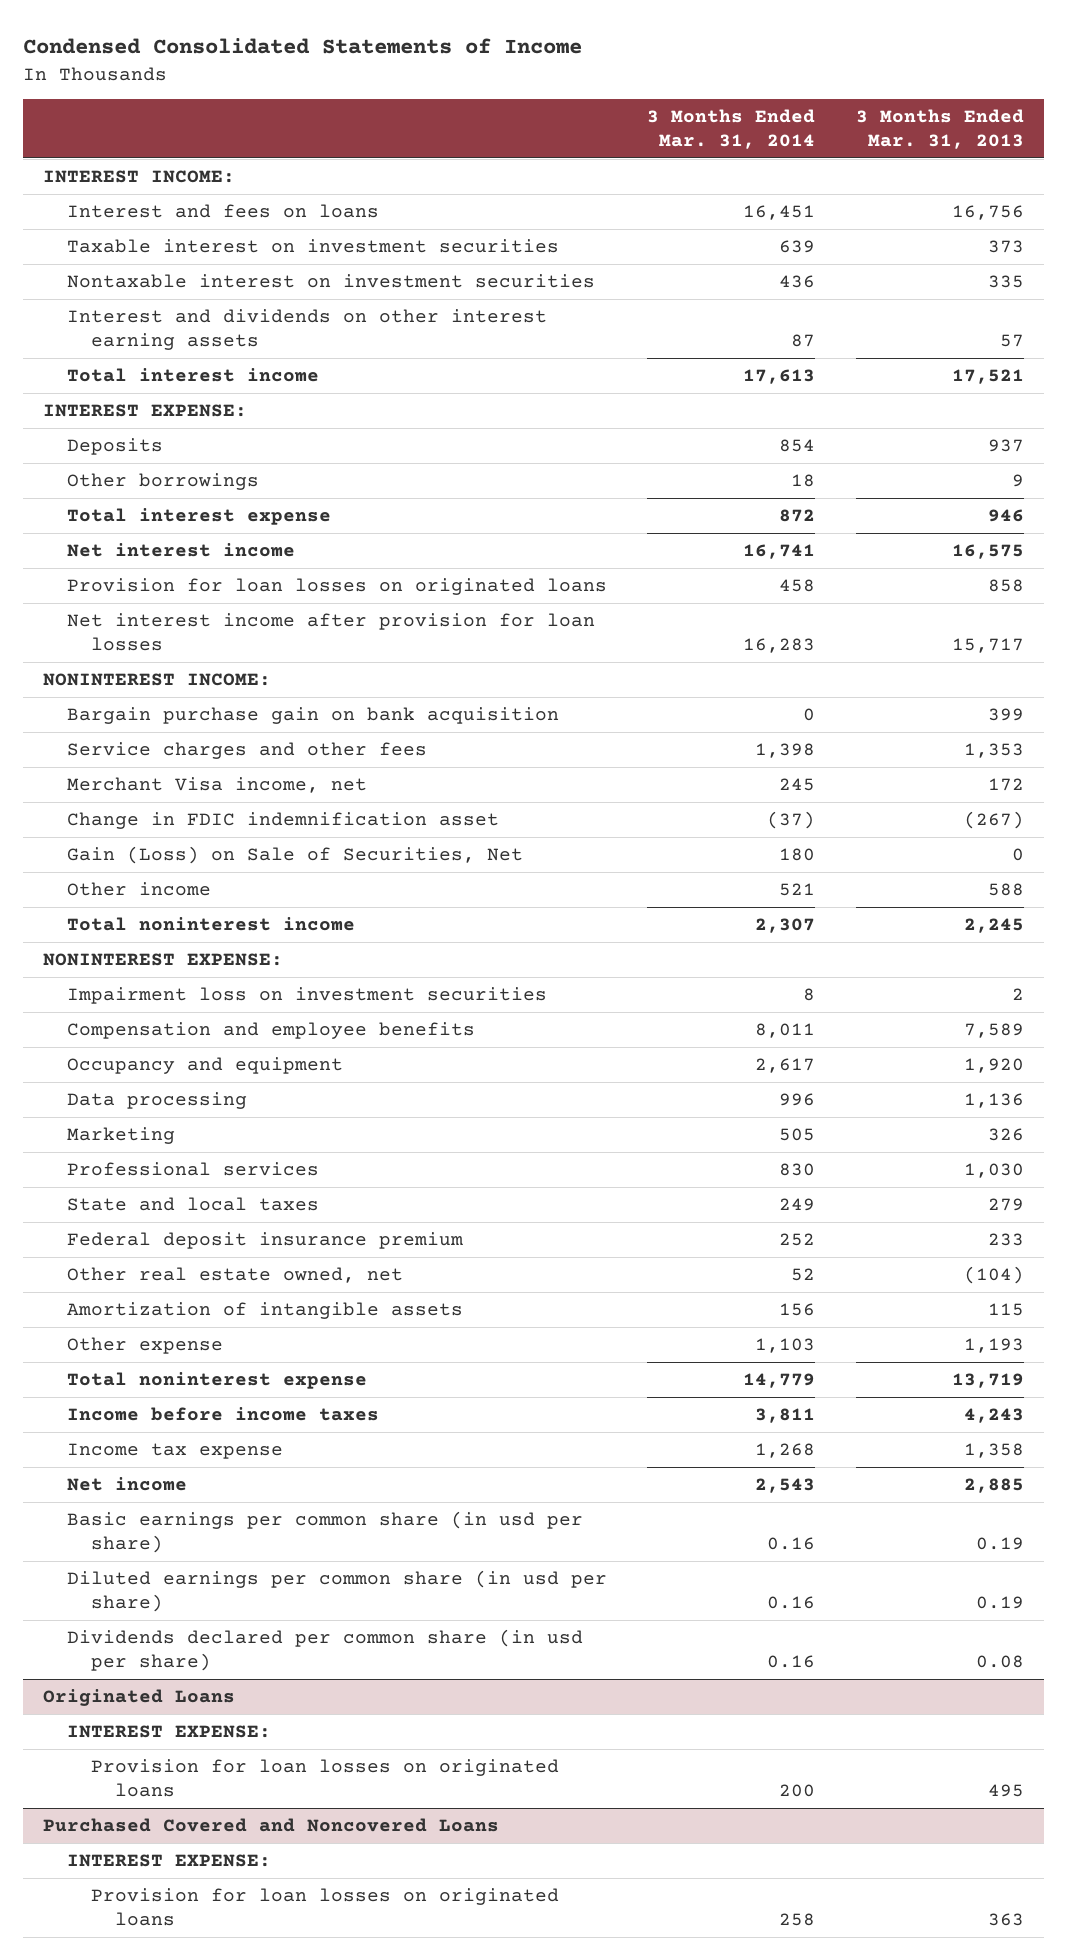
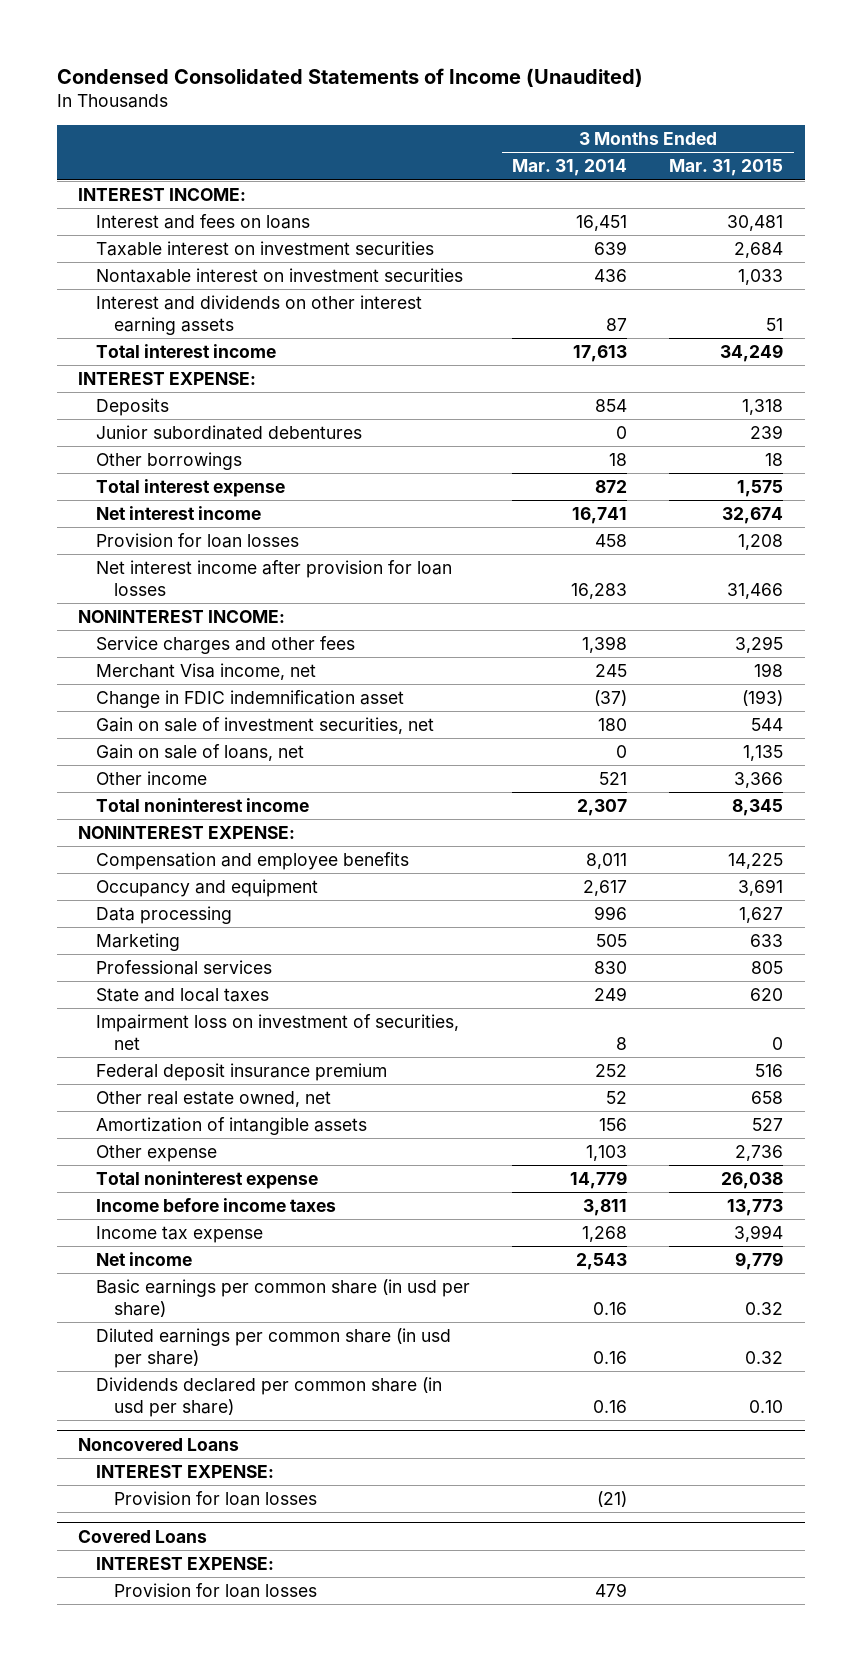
- Condensed Consolidated Statements of Income
+ Condensed Consolidated Statements of Income (Unaudited)
- | 3 Months Ended Mar. 31, 2014 | 3 Months Ended Mar. 31, 2013
+ | 3 Months Ended Mar. 31, 2014 | 3 Months Ended Mar. 31, 2015
+ Junior subordinated debentures | 0 | 239
- Provision for loan losses on originated loans | 458 | 858
+ Provision for loan losses | 458 | 1,208
- Bargain purchase gain on bank acquisition | 0 | 399
- Gain (Loss) on Sale of Securities, Net | 180 | 0
+ Gain on sale of investment securities, net | 180 | 544
+ Gain on sale of loans, net | 0 | 1,135
- Impairment loss on investment securities | 8 | 2
+ Impairment loss on investment of securities, net | 8 | 0
- Originated Loans
+ Noncovered Loans
- Provision for loan losses on originated loans | 200 | 495
- Purchased Covered and Noncovered Loans
+ Provision for loan losses | (21) |
+ Covered Loans
- Provision for loan losses on originated loans | 258 | 363
+ Provision for loan losses | 479 |

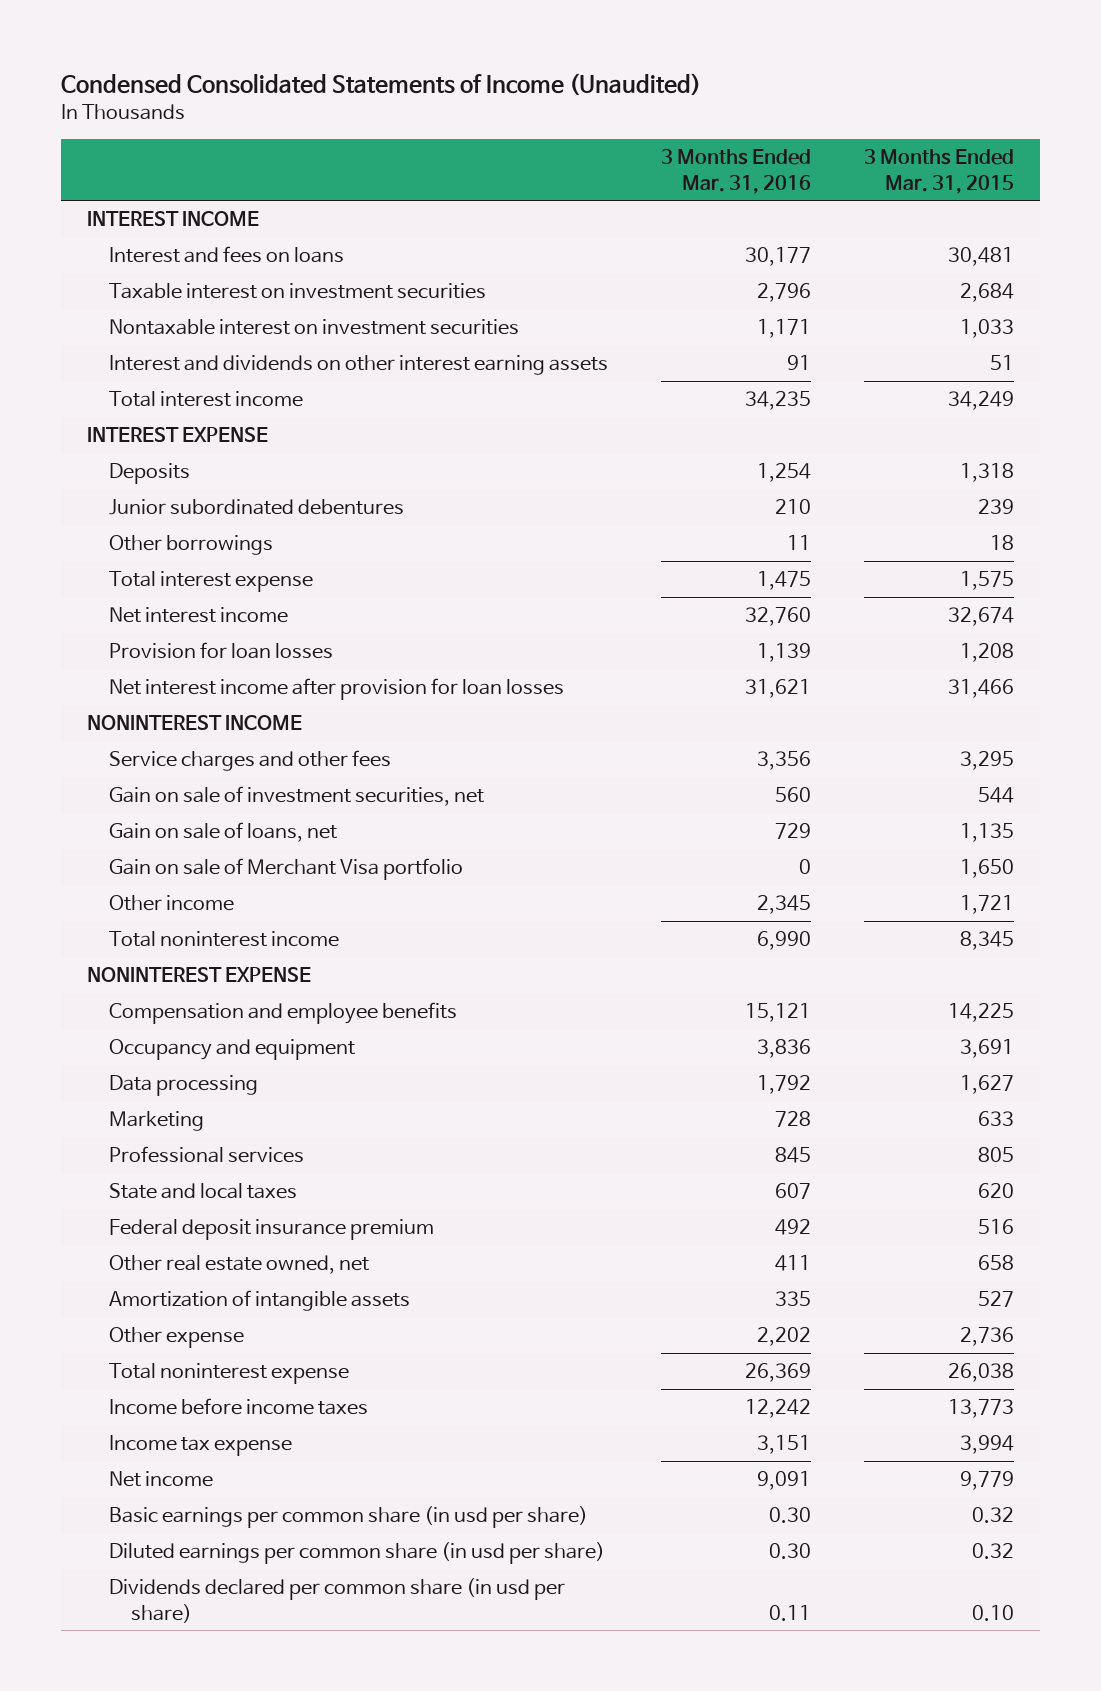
- | 3 Months Ended Mar. 31, 2014 | 3 Months Ended Mar. 31, 2015
+ | 3 Months Ended Mar. 31, 2016 | 3 Months Ended Mar. 31, 2015
- INTEREST INCOME:
+ INTEREST INCOME
- INTEREST EXPENSE:
+ INTEREST EXPENSE
- NONINTEREST INCOME:
+ NONINTEREST INCOME
- Merchant Visa income, net | 245 | 198
- Change in FDIC indemnification asset | (37) | (193)
- Other income | 521 | 3,366
+ Gain on sale of Merchant Visa portfolio | 0 | 1,650
+ Other income | 2,345 | 1,721
- NONINTEREST EXPENSE:
+ NONINTEREST EXPENSE
- Impairment loss on investment of securities, net | 8 | 0
- Noncovered Loans
- INTEREST EXPENSE:
- Provision for loan losses | (21) |
- Covered Loans
- INTEREST EXPENSE:
- Provision for loan losses | 479 |

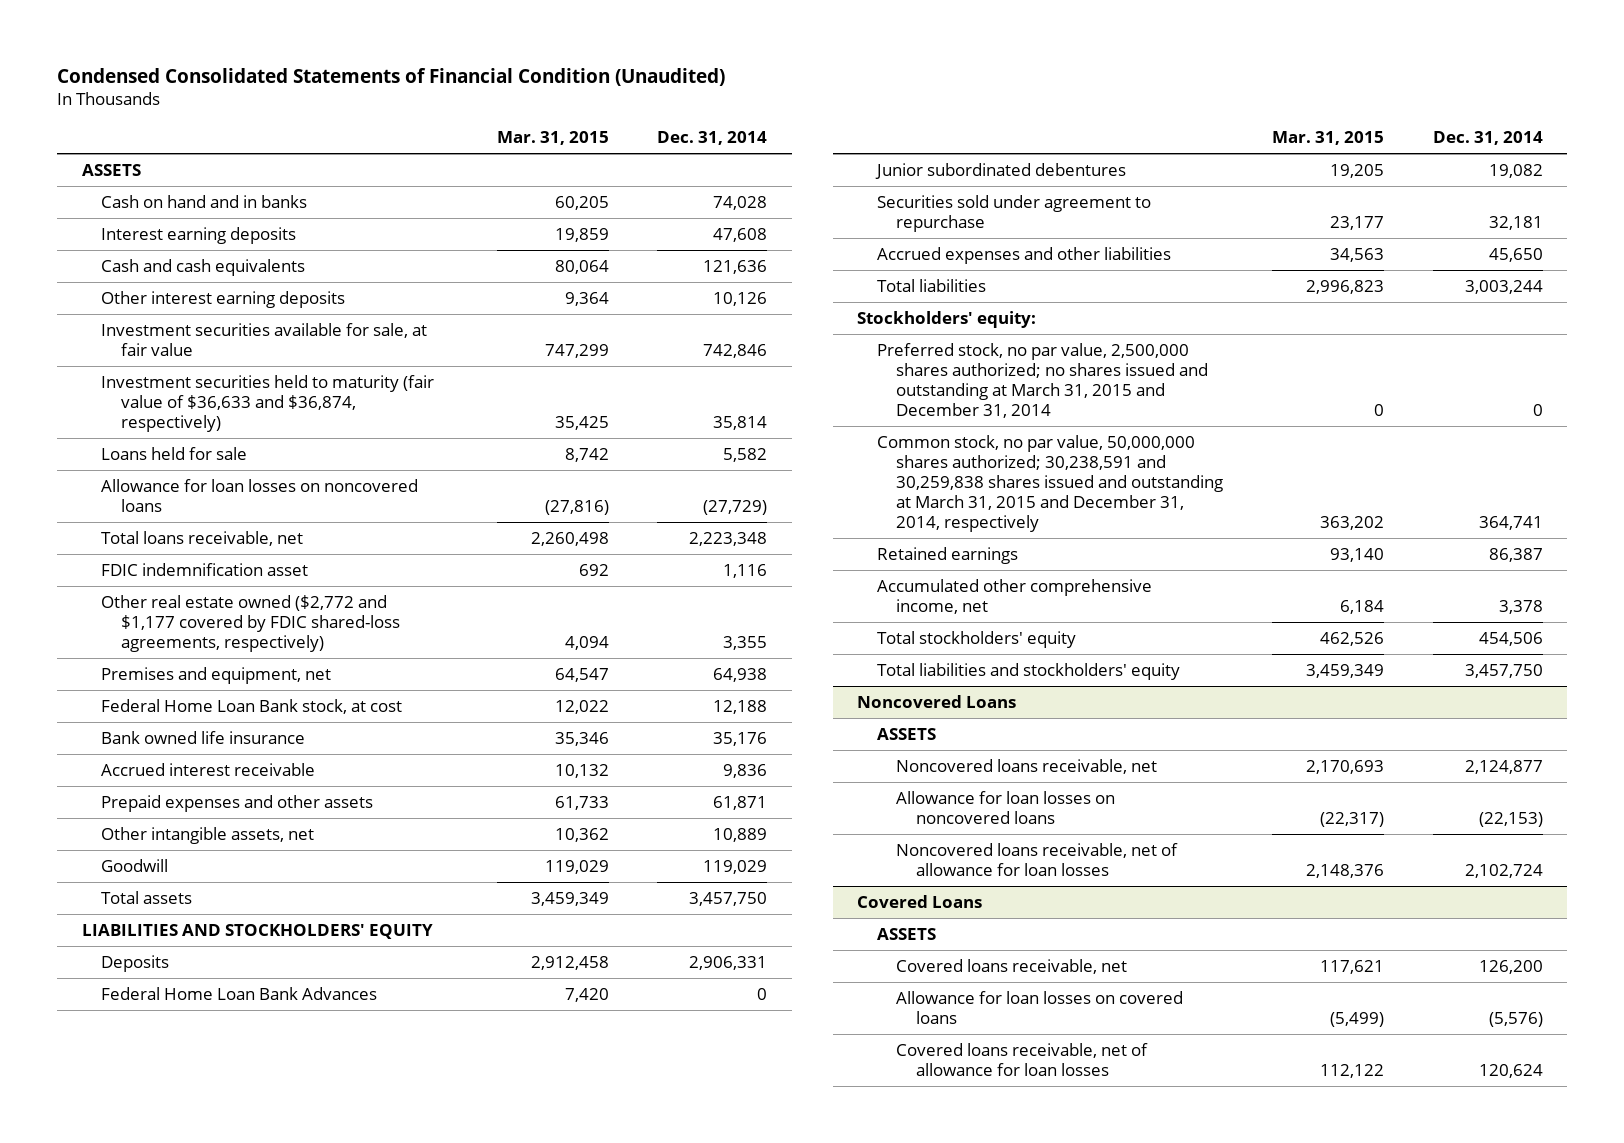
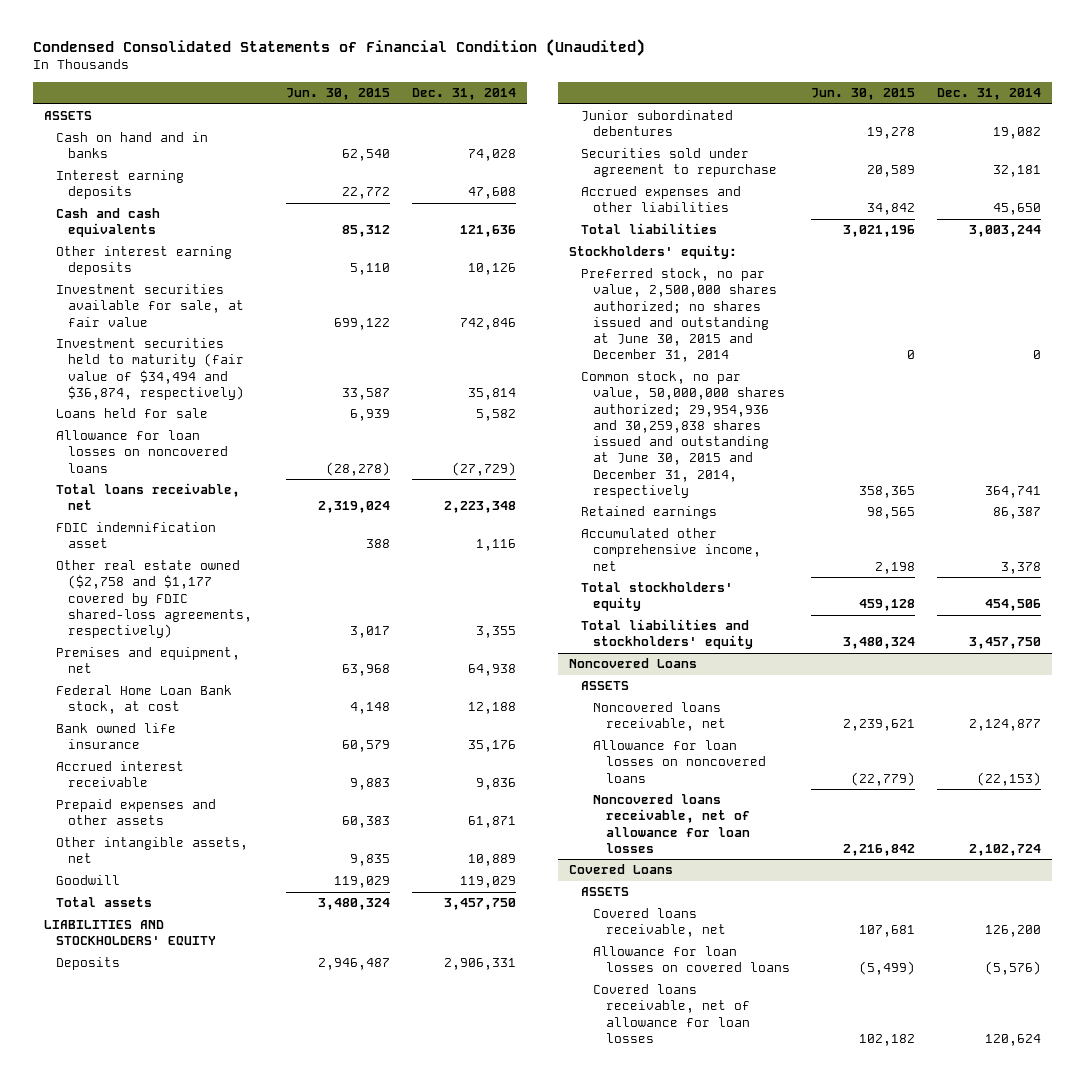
- | Mar. 31, 2015 | Dec. 31, 2014
+ | Jun. 30, 2015 | Dec. 31, 2014
- Investment securities held to maturity (fair value of $36,633 and $36,874, respectively) | 35,425 | 35,814
+ Investment securities held to maturity (fair value of $34,494 and $36,874, respectively) | 33,587 | 35,814
- Other real estate owned ($2,772 and $1,177 covered by FDIC shared-loss agreements, respectively) | 4,094 | 3,355
+ Other real estate owned ($2,758 and $1,177 covered by FDIC shared-loss agreements, respectively) | 3,017 | 3,355
- Federal Home Loan Bank Advances | 7,420 | 0
- Preferred stock, no par value, 2,500,000 shares authorized; no shares issued and outstanding at March 31, 2015 and December 31, 2014 | 0 | 0
- Common stock, no par value, 50,000,000 shares authorized; 30,238,591 and 30,259,838 shares issued and outstanding at March 31, 2015 and December 31, 2014, respectively | 363,202 | 364,741
+ Preferred stock, no par value, 2,500,000 shares authorized; no shares issued and outstanding at June 30, 2015 and December 31, 2014 | 0 | 0
+ Common stock, no par value, 50,000,000 shares authorized; 29,954,936 and 30,259,838 shares issued and outstanding at June 30, 2015 and December 31, 2014, respectively | 358,365 | 364,741

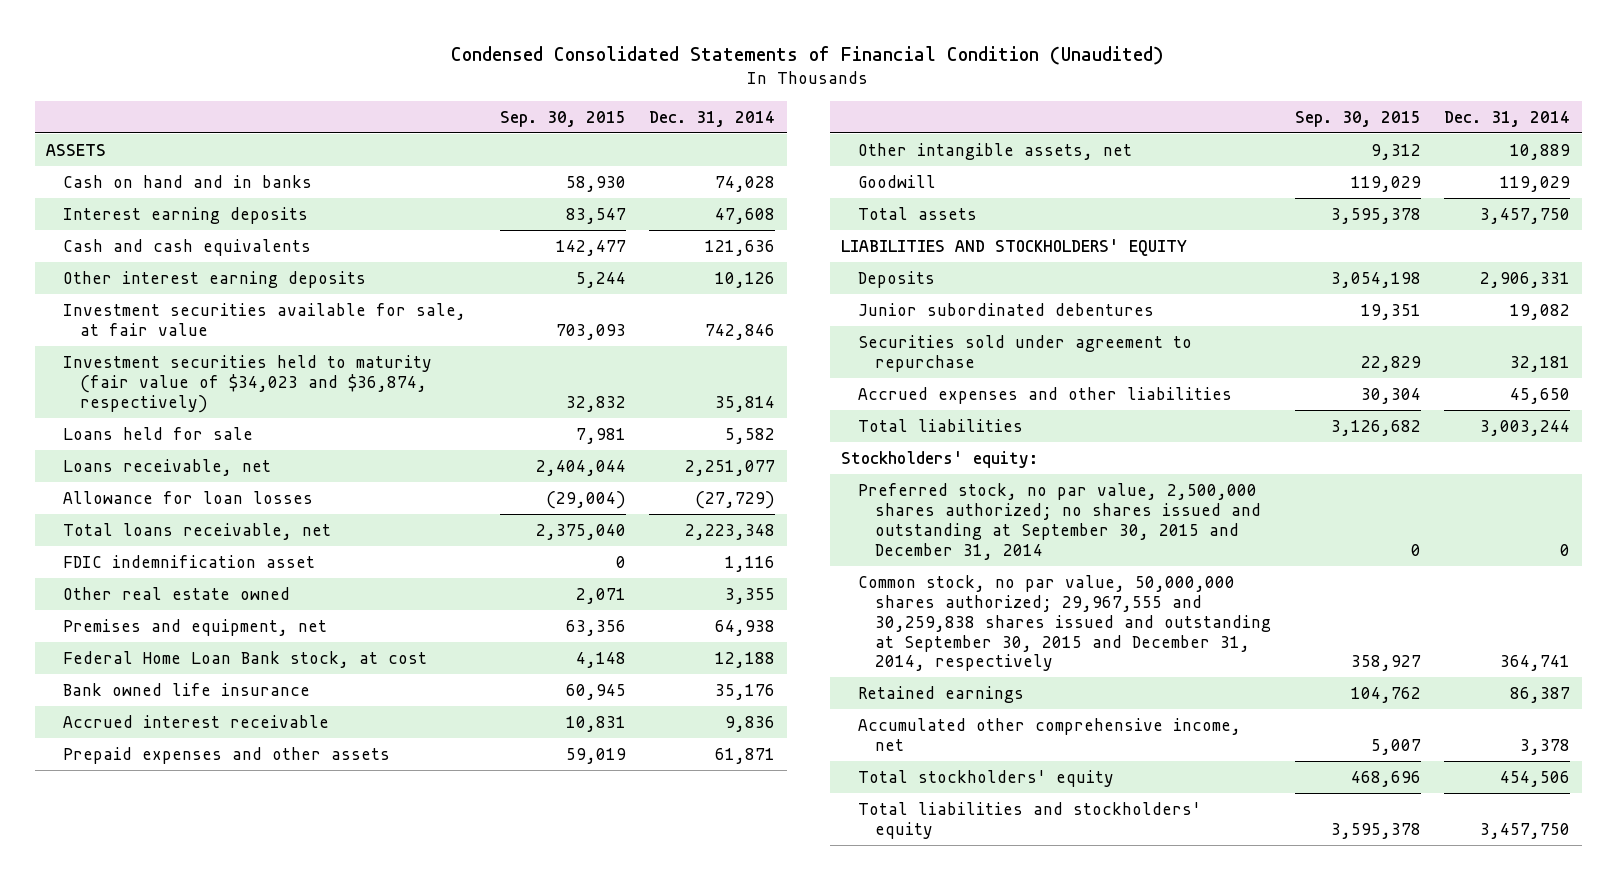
- | Jun. 30, 2015 | Dec. 31, 2014
+ | Sep. 30, 2015 | Dec. 31, 2014
- Investment securities held to maturity (fair value of $34,494 and $36,874, respectively) | 33,587 | 35,814
+ Investment securities held to maturity (fair value of $34,023 and $36,874, respectively) | 32,832 | 35,814
- Allowance for loan losses on noncovered loans | (28,278) | (27,729)
+ Loans receivable, net | 2,404,044 | 2,251,077
+ Allowance for loan losses | (29,004) | (27,729)
- Other real estate owned ($2,758 and $1,177 covered by FDIC shared-loss agreements, respectively) | 3,017 | 3,355
+ Other real estate owned | 2,071 | 3,355
- Preferred stock, no par value, 2,500,000 shares authorized; no shares issued and outstanding at June 30, 2015 and December 31, 2014 | 0 | 0
- Common stock, no par value, 50,000,000 shares authorized; 29,954,936 and 30,259,838 shares issued and outstanding at June 30, 2015 and December 31, 2014, respectively | 358,365 | 364,741
+ Preferred stock, no par value, 2,500,000 shares authorized; no shares issued and outstanding at September 30, 2015 and December 31, 2014 | 0 | 0
+ Common stock, no par value, 50,000,000 shares authorized; 29,967,555 and 30,259,838 shares issued and outstanding at September 30, 2015 and December 31, 2014, respectively | 358,927 | 364,741
- Noncovered Loans
- ASSETS
- Noncovered loans receivable, net | 2,239,621 | 2,124,877
- Allowance for loan losses on noncovered loans | (22,779) | (22,153)
- Noncovered loans receivable, net of allowance for loan losses | 2,216,842 | 2,102,724
- Covered Loans
- ASSETS
- Covered loans receivable, net | 107,681 | 126,200
- Allowance for loan losses on covered loans | (5,499) | (5,576)
- Covered loans receivable, net of allowance for loan losses | 102,182 | 120,624

